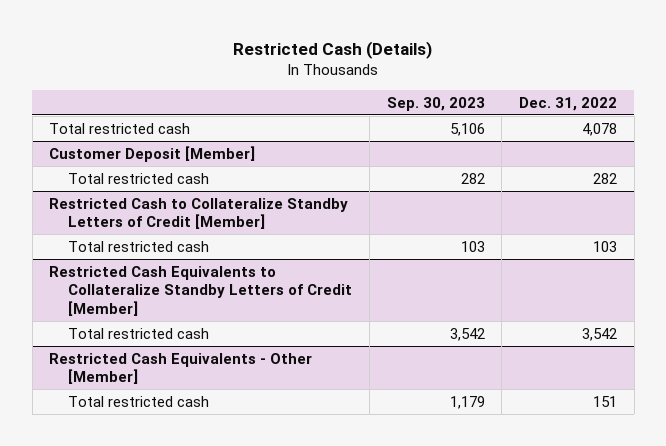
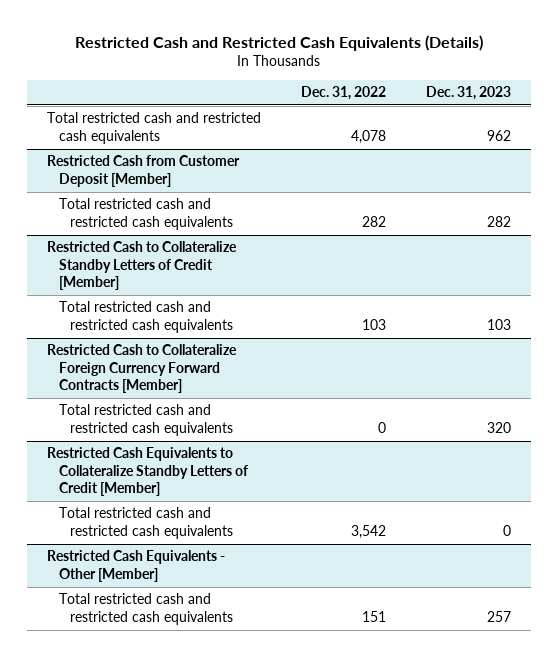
- Restricted Cash (Details)
+ Restricted Cash and Restricted Cash Equivalents (Details)
- | Sep. 30, 2023 | Dec. 31, 2022
+ | Dec. 31, 2022 | Dec. 31, 2023
- Total restricted cash | 5,106 | 4,078
- Customer Deposit [Member]
- Total restricted cash | 282 | 282
+ Total restricted cash and restricted cash equivalents | 4,078 | 962
+ Restricted Cash from Customer Deposit [Member]
+ Total restricted cash and restricted cash equivalents | 282 | 282
@ Restricted Cash to Collateralize Standby Letters of Credit [Member]
- Total restricted cash | 103 | 103
+ Total restricted cash and restricted cash equivalents | 103 | 103
+ Restricted Cash to Collateralize Foreign Currency Forward Contracts [Member]
+ Total restricted cash and restricted cash equivalents | 0 | 320
@ Restricted Cash Equivalents to Collateralize Standby Letters of Credit [Member]
- Total restricted cash | 3,542 | 3,542
+ Total restricted cash and restricted cash equivalents | 3,542 | 0
@ Restricted Cash Equivalents - Other [Member]
- Total restricted cash | 1,179 | 151
+ Total restricted cash and restricted cash equivalents | 151 | 257

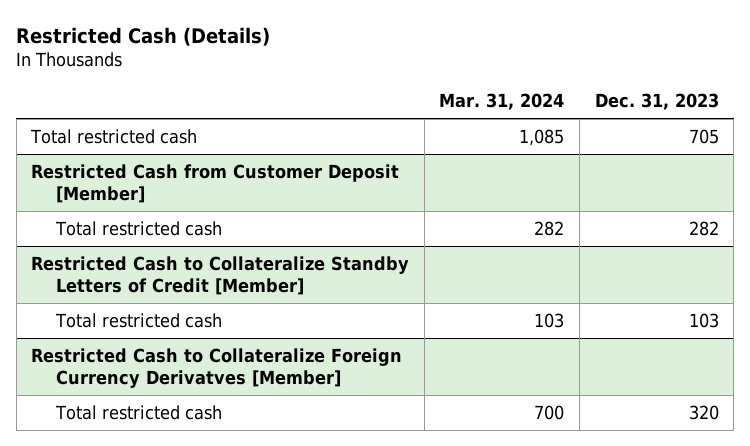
- Restricted Cash and Restricted Cash Equivalents (Details)
+ Restricted Cash (Details)
- | Dec. 31, 2022 | Dec. 31, 2023
+ | Mar. 31, 2024 | Dec. 31, 2023
- Total restricted cash and restricted cash equivalents | 4,078 | 962
+ Total restricted cash | 1,085 | 705
@ Restricted Cash from Customer Deposit [Member]
- Total restricted cash and restricted cash equivalents | 282 | 282
+ Total restricted cash | 282 | 282
@ Restricted Cash to Collateralize Standby Letters of Credit [Member]
- Total restricted cash and restricted cash equivalents | 103 | 103
- Restricted Cash to Collateralize Foreign Currency Forward Contracts [Member]
- Total restricted cash and restricted cash equivalents | 0 | 320
- Restricted Cash Equivalents to Collateralize Standby Letters of Credit [Member]
- Total restricted cash and restricted cash equivalents | 3,542 | 0
- Restricted Cash Equivalents - Other [Member]
- Total restricted cash and restricted cash equivalents | 151 | 257
@ Restricted Cash to Collateralize Standby Letters of Credit [Member]
+ Total restricted cash | 103 | 103
+ Restricted Cash to Collateralize Foreign Currency Derivatves [Member]
+ Total restricted cash | 700 | 320

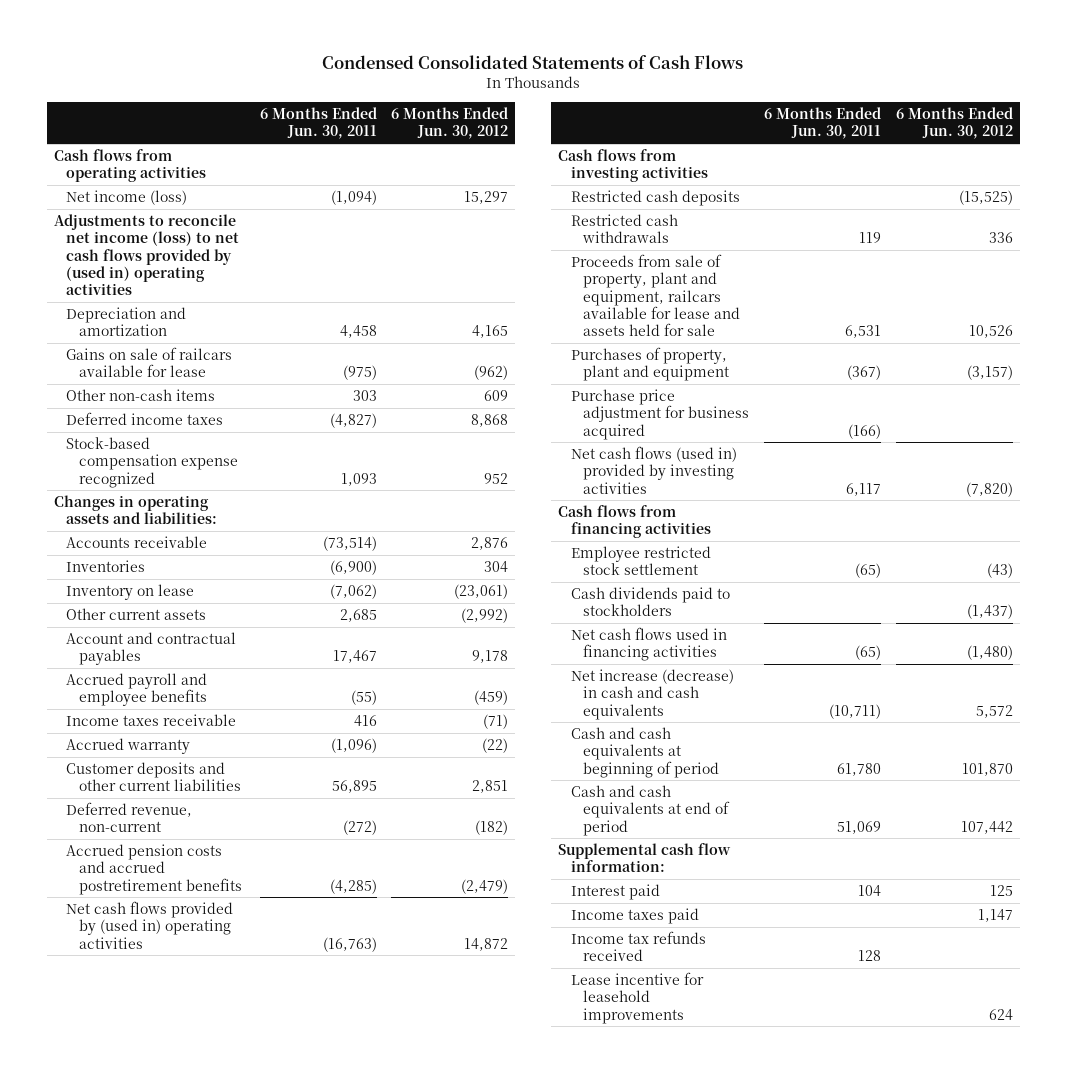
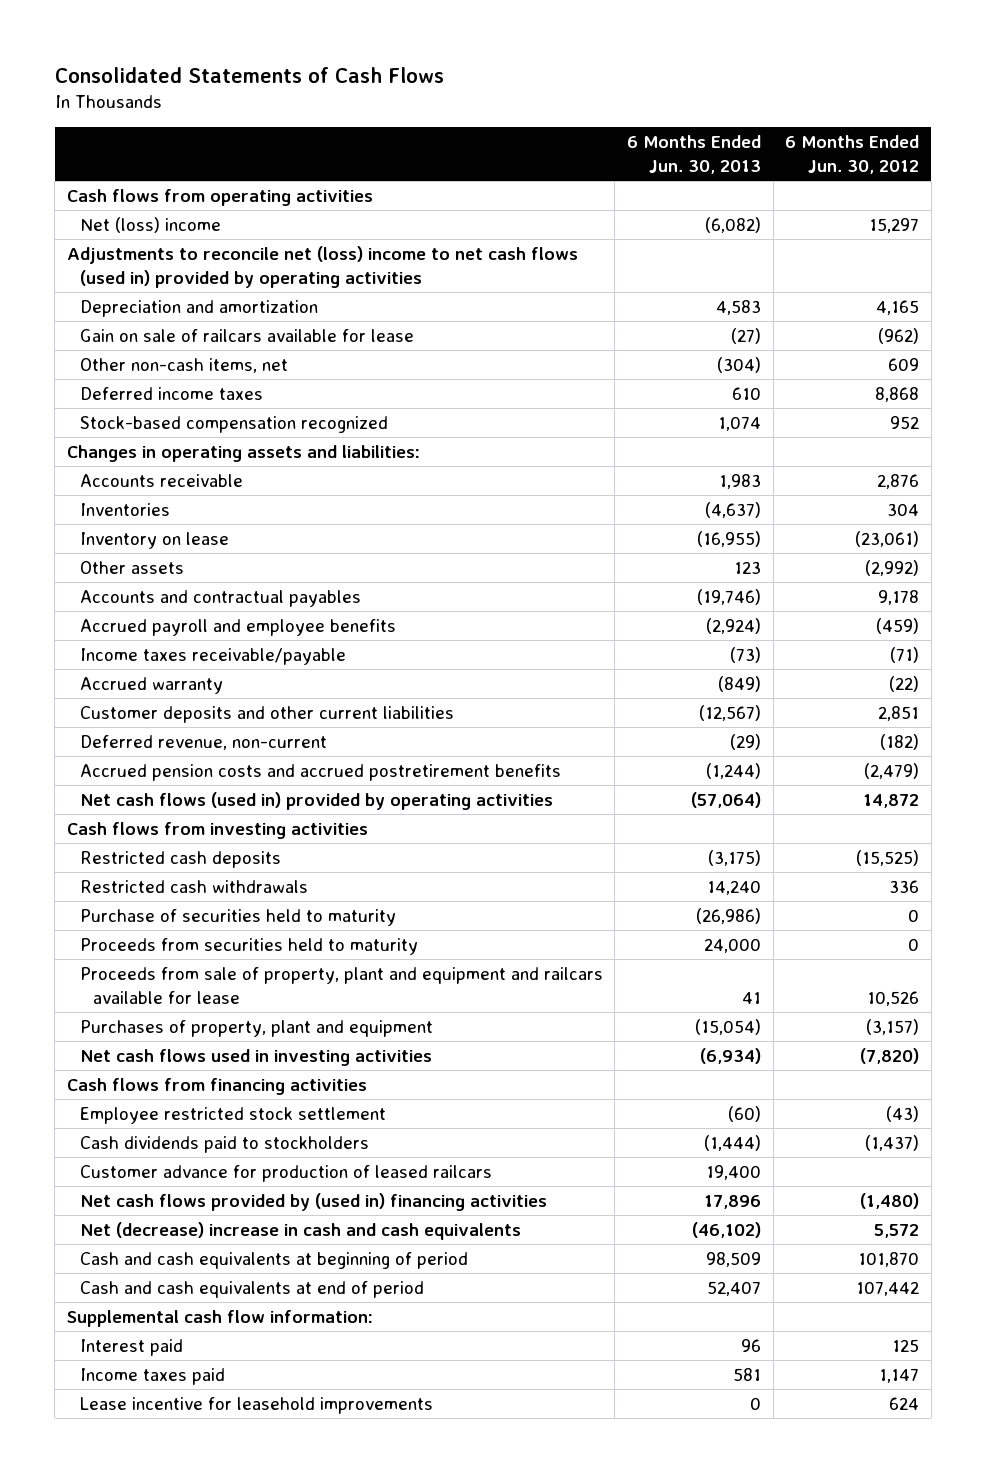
- Condensed Consolidated Statements of Cash Flows
+ Consolidated Statements of Cash Flows
- | 6 Months Ended Jun. 30, 2011 | 6 Months Ended Jun. 30, 2012
+ | 6 Months Ended Jun. 30, 2013 | 6 Months Ended Jun. 30, 2012
- Net income (loss) | (1,094) | 15,297
- Adjustments to reconcile net income (loss) to net cash flows provided by (used in) operating activities
+ Net (loss) income | (6,082) | 15,297
+ Adjustments to reconcile net (loss) income to net cash flows (used in) provided by operating activities
- Gains on sale of railcars available for lease | (975) | (962)
- Other non-cash items | 303 | 609
+ Gain on sale of railcars available for lease | (27) | (962)
+ Other non-cash items, net | (304) | 609
- Stock-based compensation expense recognized | 1,093 | 952
+ Stock-based compensation recognized | 1,074 | 952
- Other current assets | 2,685 | (2,992)
- Account and contractual payables | 17,467 | 9,178
+ Other assets | 123 | (2,992)
+ Accounts and contractual payables | (19,746) | 9,178
- Income taxes receivable | 416 | (71)
+ Income taxes receivable/payable | (73) | (71)
- Net cash flows provided by (used in) operating activities | (16,763) | 14,872
+ Net cash flows (used in) provided by operating activities | (57,064) | 14,872
- Proceeds from sale of property, plant and equipment, railcars available for lease and assets held for sale | 6,531 | 10,526
+ Purchase of securities held to maturity | (26,986) | 0
+ Proceeds from securities held to maturity | 24,000 | 0
+ Proceeds from sale of property, plant and equipment and railcars available for lease | 41 | 10,526
- Purchase price adjustment for business acquired | (166) |
- Net cash flows (used in) provided by investing activities | 6,117 | (7,820)
+ Net cash flows used in investing activities | (6,934) | (7,820)
- Net cash flows used in financing activities | (65) | (1,480)
- Net increase (decrease) in cash and cash equivalents | (10,711) | 5,572
+ Customer advance for production of leased railcars | 19,400 |
+ Net cash flows provided by (used in) financing activities | 17,896 | (1,480)
+ Net (decrease) increase in cash and cash equivalents | (46,102) | 5,572
- Income tax refunds received | 128 |

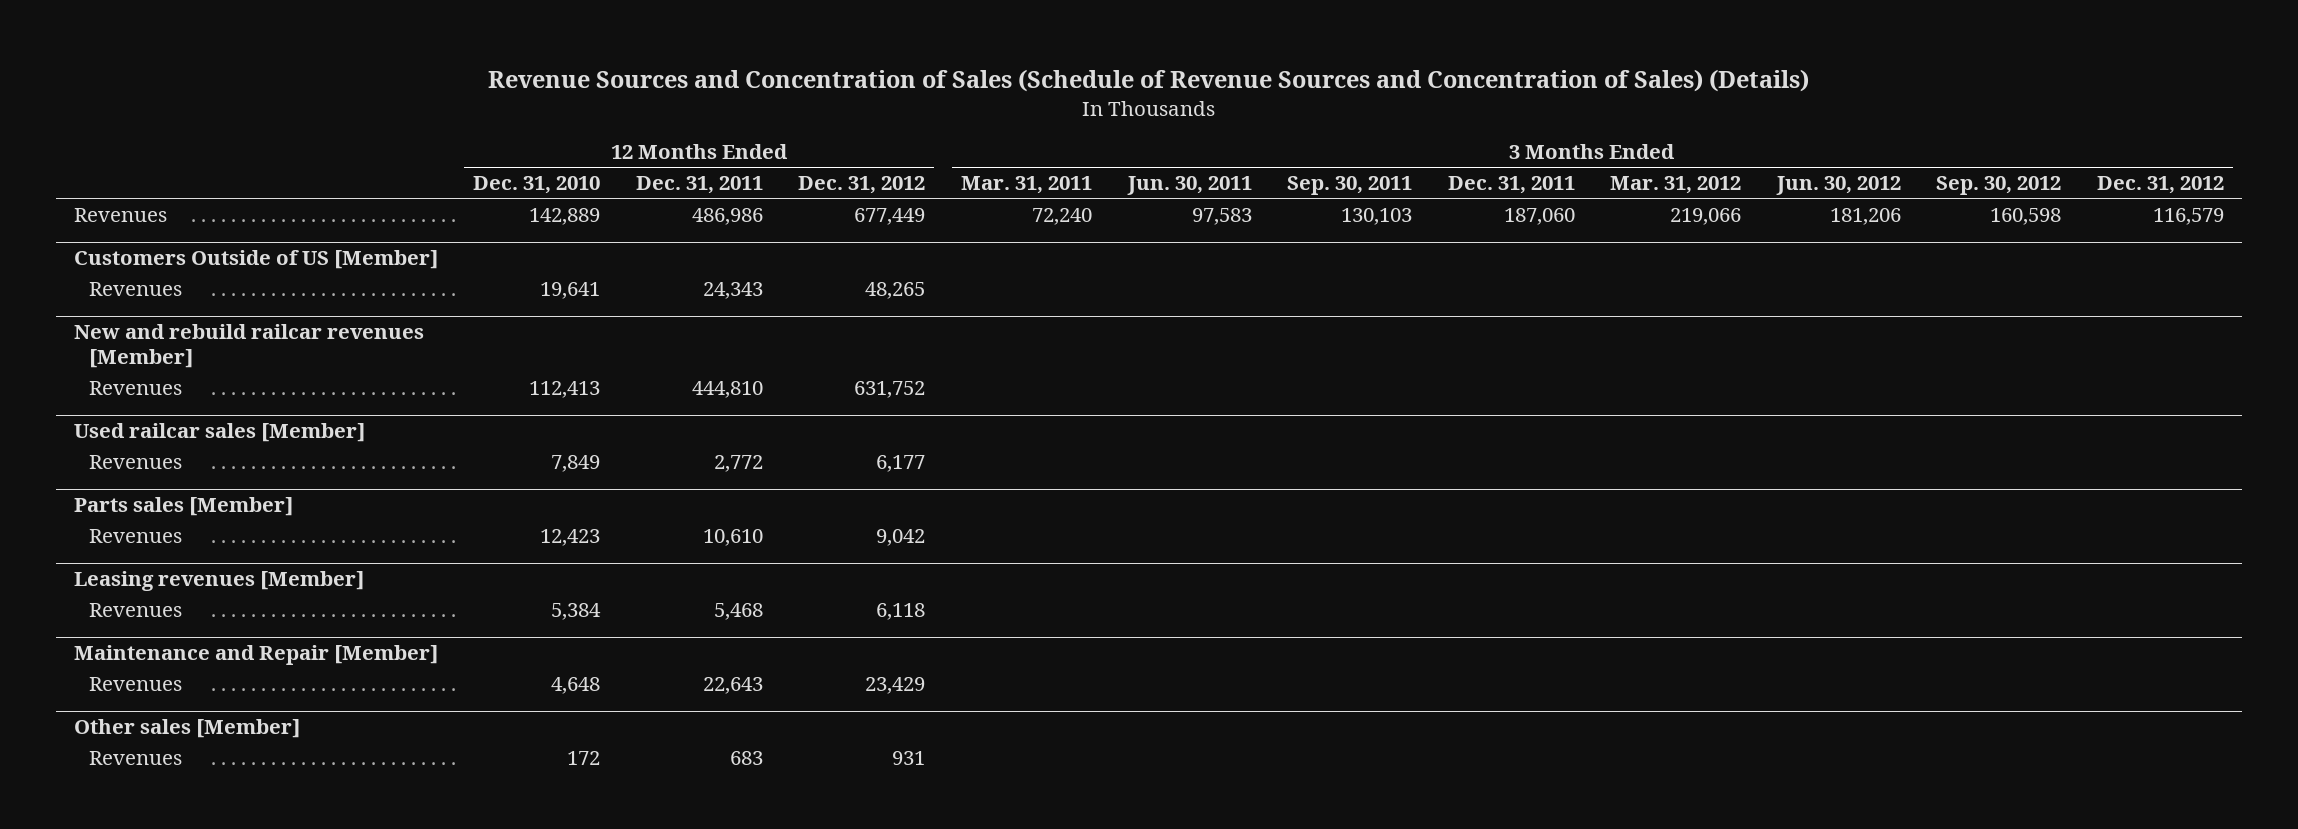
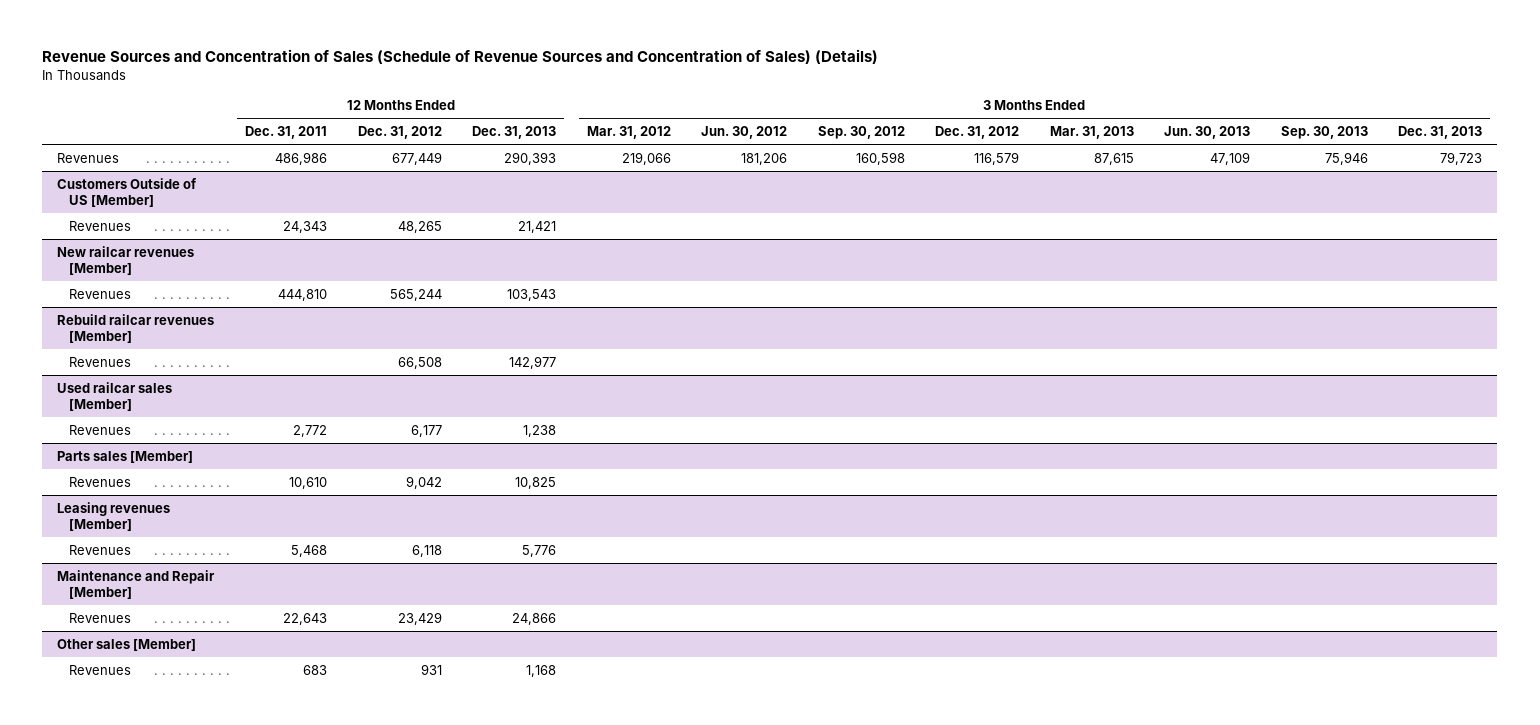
- | 12 Months Ended Dec. 31, 2010 | 12 Months Ended Dec. 31, 2011 | 12 Months Ended Dec. 31, 2012 | 3 Months Ended Mar. 31, 2011 | 3 Months Ended Jun. 30, 2011 | 3 Months Ended Sep. 30, 2011 | 3 Months Ended Dec. 31, 2011 | 3 Months Ended Mar. 31, 2012 | 3 Months Ended Jun. 30, 2012 | 3 Months Ended Sep. 30, 2012 | 3 Months Ended Dec. 31, 2012
+ | 12 Months Ended Dec. 31, 2011 | 12 Months Ended Dec. 31, 2012 | 12 Months Ended Dec. 31, 2013 | 3 Months Ended Mar. 31, 2012 | 3 Months Ended Jun. 30, 2012 | 3 Months Ended Sep. 30, 2012 | 3 Months Ended Dec. 31, 2012 | 3 Months Ended Mar. 31, 2013 | 3 Months Ended Jun. 30, 2013 | 3 Months Ended Sep. 30, 2013 | 3 Months Ended Dec. 31, 2013
- New and rebuild railcar revenues [Member]
- Revenues | 112,413 | 444,810 | 631,752 | | | | | | | |
+ New railcar revenues [Member]
+ Revenues | 444,810 | 565,244 | 103,543 | | | | | | | |
+ Rebuild railcar revenues [Member]
+ Revenues | | 66,508 | 142,977 | | | | | | | |

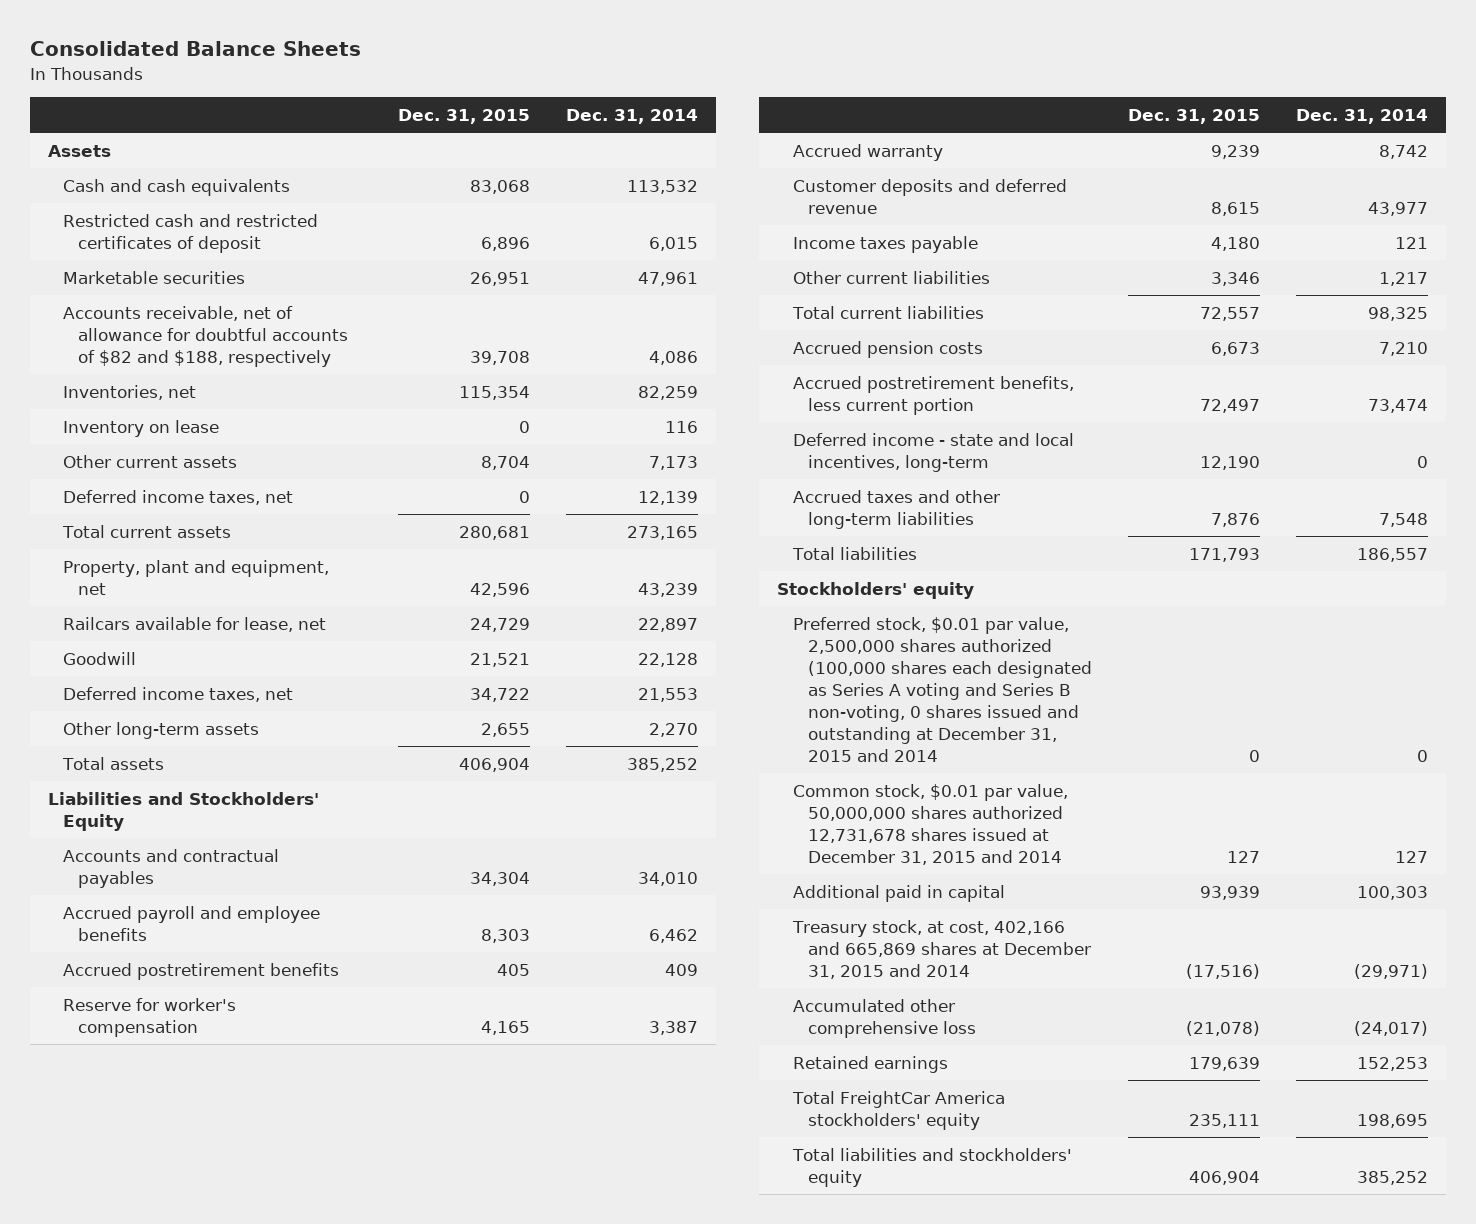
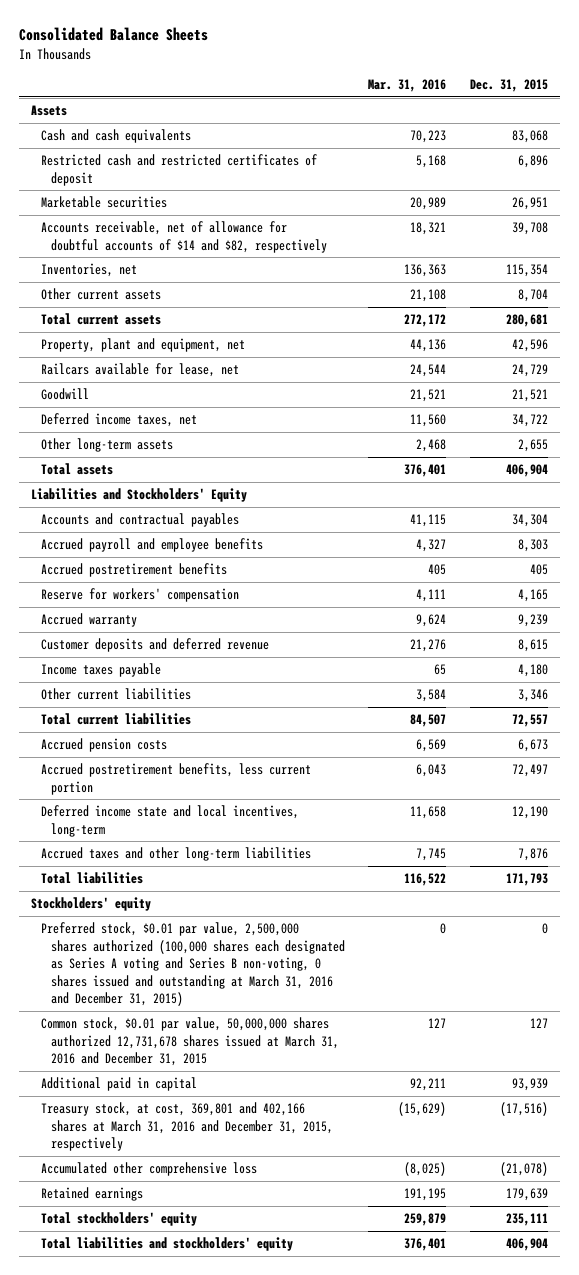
- | Dec. 31, 2015 | Dec. 31, 2014
+ | Mar. 31, 2016 | Dec. 31, 2015
- Accounts receivable, net of allowance for doubtful accounts of $82 and $188, respectively | 39,708 | 4,086
+ Accounts receivable, net of allowance for doubtful accounts of $14 and $82, respectively | 18,321 | 39,708
- Inventory on lease | 0 | 116
- Deferred income taxes, net | 0 | 12,139
- Reserve for worker's compensation | 4,165 | 3,387
+ Reserve for workers' compensation | 4,111 | 4,165
- Deferred income - state and local incentives, long-term | 12,190 | 0
+ Deferred income state and local incentives, long-term | 11,658 | 12,190
- Preferred stock, $0.01 par value, 2,500,000 shares authorized (100,000 shares each designated as Series A voting and Series B non-voting, 0 shares issued and outstanding at December 31, 2015 and 2014 | 0 | 0
- Common stock, $0.01 par value, 50,000,000 shares authorized 12,731,678 shares issued at December 31, 2015 and 2014 | 127 | 127
+ Preferred stock, $0.01 par value, 2,500,000 shares authorized (100,000 shares each designated as Series A voting and Series B non-voting, 0 shares issued and outstanding at March 31, 2016 and December 31, 2015) | 0 | 0
+ Common stock, $0.01 par value, 50,000,000 shares authorized 12,731,678 shares issued at March 31, 2016 and December 31, 2015 | 127 | 127
- Treasury stock, at cost, 402,166 and 665,869 shares at December 31, 2015 and 2014 | (17,516) | (29,971)
+ Treasury stock, at cost, 369,801 and 402,166 shares at March 31, 2016 and December 31, 2015, respectively | (15,629) | (17,516)
- Total FreightCar America stockholders' equity | 235,111 | 198,695
+ Total stockholders' equity | 259,879 | 235,111

